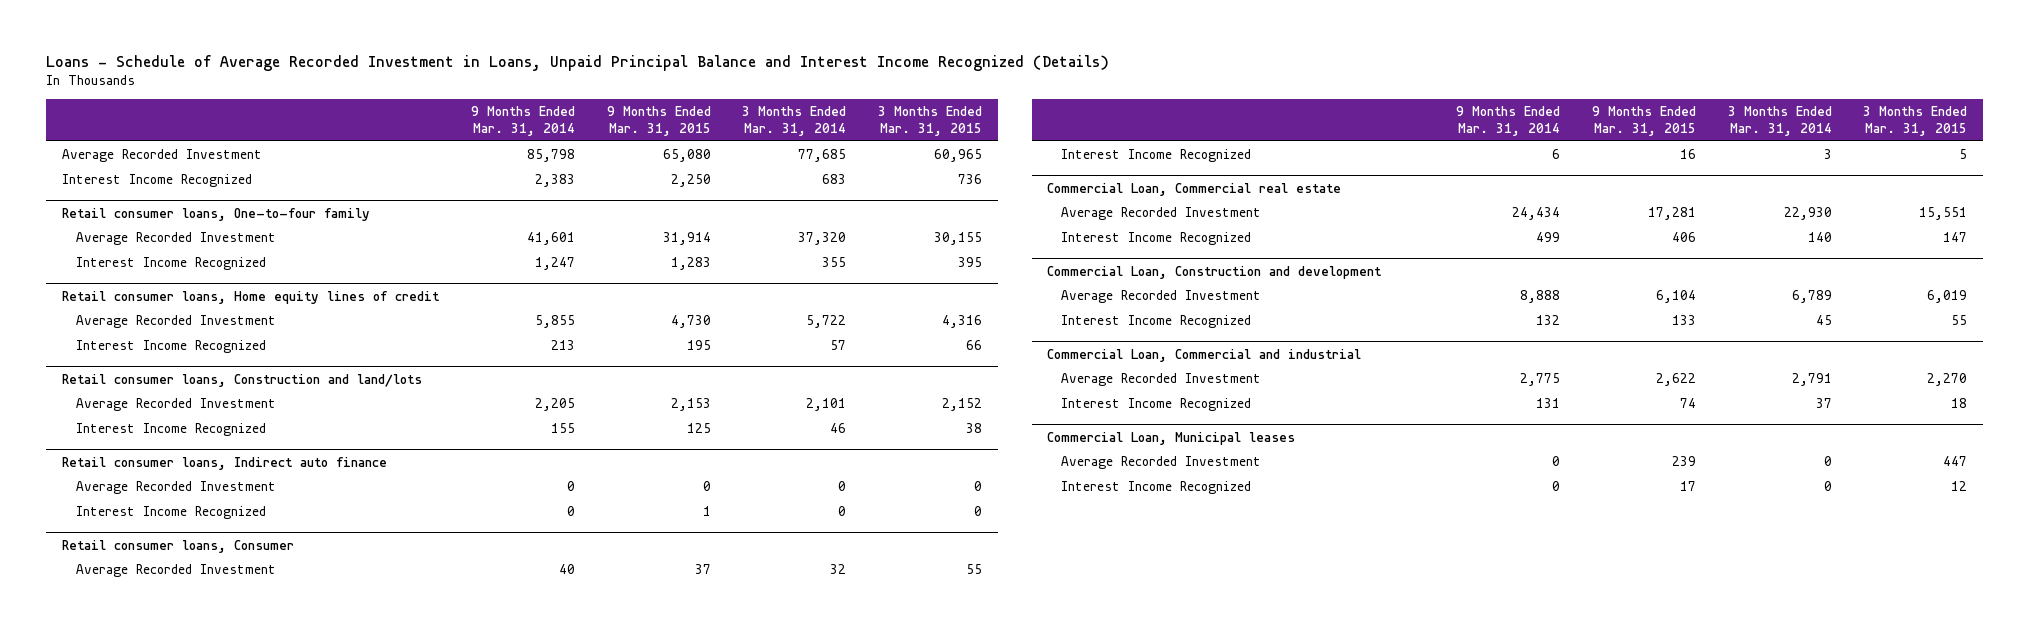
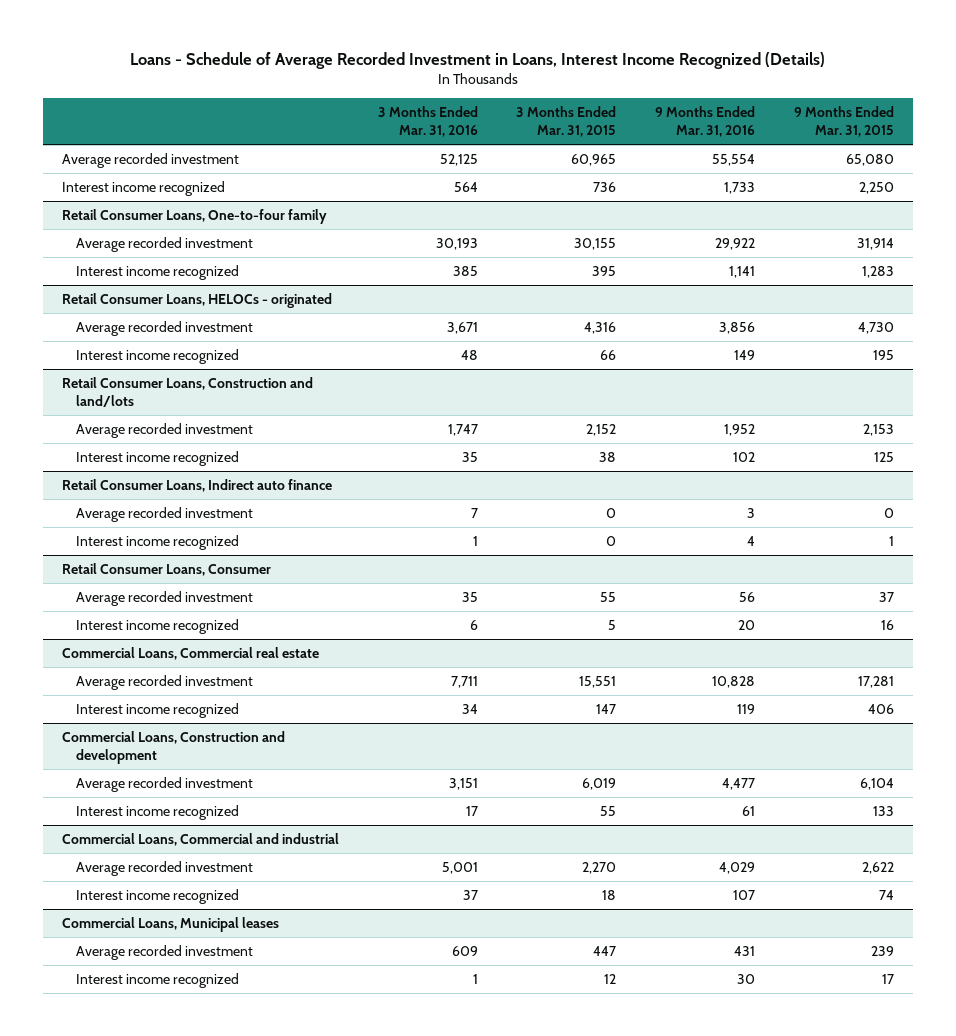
- Loans - Schedule of Average Recorded Investment in Loans, Unpaid Principal Balance and Interest Income Recognized (Details)
+ Loans - Schedule of Average Recorded Investment in Loans, Interest Income Recognized (Details)
- | 9 Months Ended Mar. 31, 2014 | 9 Months Ended Mar. 31, 2015 | 3 Months Ended Mar. 31, 2014 | 3 Months Ended Mar. 31, 2015
+ | 3 Months Ended Mar. 31, 2016 | 3 Months Ended Mar. 31, 2015 | 9 Months Ended Mar. 31, 2016 | 9 Months Ended Mar. 31, 2015
- Average Recorded Investment | 85,798 | 65,080 | 77,685 | 60,965
- Interest Income Recognized | 2,383 | 2,250 | 683 | 736
- Retail consumer loans, One-to-four family
- Average Recorded Investment | 41,601 | 31,914 | 37,320 | 30,155
- Interest Income Recognized | 1,247 | 1,283 | 355 | 395
- Retail consumer loans, Home equity lines of credit
- Average Recorded Investment | 5,855 | 4,730 | 5,722 | 4,316
- Interest Income Recognized | 213 | 195 | 57 | 66
- Retail consumer loans, Construction and land/lots
- Average Recorded Investment | 2,205 | 2,153 | 2,101 | 2,152
- Interest Income Recognized | 155 | 125 | 46 | 38
- Retail consumer loans, Indirect auto finance
- Average Recorded Investment | 0 | 0 | 0 | 0
- Interest Income Recognized | 0 | 1 | 0 | 0
- Retail consumer loans, Consumer
- Average Recorded Investment | 40 | 37 | 32 | 55
- Interest Income Recognized | 6 | 16 | 3 | 5
- Commercial Loan, Commercial real estate
- Average Recorded Investment | 24,434 | 17,281 | 22,930 | 15,551
- Interest Income Recognized | 499 | 406 | 140 | 147
- Commercial Loan, Construction and development
- Average Recorded Investment | 8,888 | 6,104 | 6,789 | 6,019
- Interest Income Recognized | 132 | 133 | 45 | 55
- Commercial Loan, Commercial and industrial
- Average Recorded Investment | 2,775 | 2,622 | 2,791 | 2,270
- Interest Income Recognized | 131 | 74 | 37 | 18
- Commercial Loan, Municipal leases
- Average Recorded Investment | 0 | 239 | 0 | 447
- Interest Income Recognized | 0 | 17 | 0 | 12
+ Average recorded investment | 52,125 | 60,965 | 55,554 | 65,080
+ Interest income recognized | 564 | 736 | 1,733 | 2,250
+ Retail Consumer Loans, One-to-four family
+ Average recorded investment | 30,193 | 30,155 | 29,922 | 31,914
+ Interest income recognized | 385 | 395 | 1,141 | 1,283
+ Retail Consumer Loans, HELOCs - originated
+ Average recorded investment | 3,671 | 4,316 | 3,856 | 4,730
+ Interest income recognized | 48 | 66 | 149 | 195
+ Retail Consumer Loans, Construction and land/lots
+ Average recorded investment | 1,747 | 2,152 | 1,952 | 2,153
+ Interest income recognized | 35 | 38 | 102 | 125
+ Retail Consumer Loans, Indirect auto finance
+ Average recorded investment | 7 | 0 | 3 | 0
+ Interest income recognized | 1 | 0 | 4 | 1
+ Retail Consumer Loans, Consumer
+ Average recorded investment | 35 | 55 | 56 | 37
+ Interest income recognized | 6 | 5 | 20 | 16
+ Commercial Loans, Commercial real estate
+ Average recorded investment | 7,711 | 15,551 | 10,828 | 17,281
+ Interest income recognized | 34 | 147 | 119 | 406
+ Commercial Loans, Construction and development
+ Average recorded investment | 3,151 | 6,019 | 4,477 | 6,104
+ Interest income recognized | 17 | 55 | 61 | 133
+ Commercial Loans, Commercial and industrial
+ Average recorded investment | 5,001 | 2,270 | 4,029 | 2,622
+ Interest income recognized | 37 | 18 | 107 | 74
+ Commercial Loans, Municipal leases
+ Average recorded investment | 609 | 447 | 431 | 239
+ Interest income recognized | 1 | 12 | 30 | 17

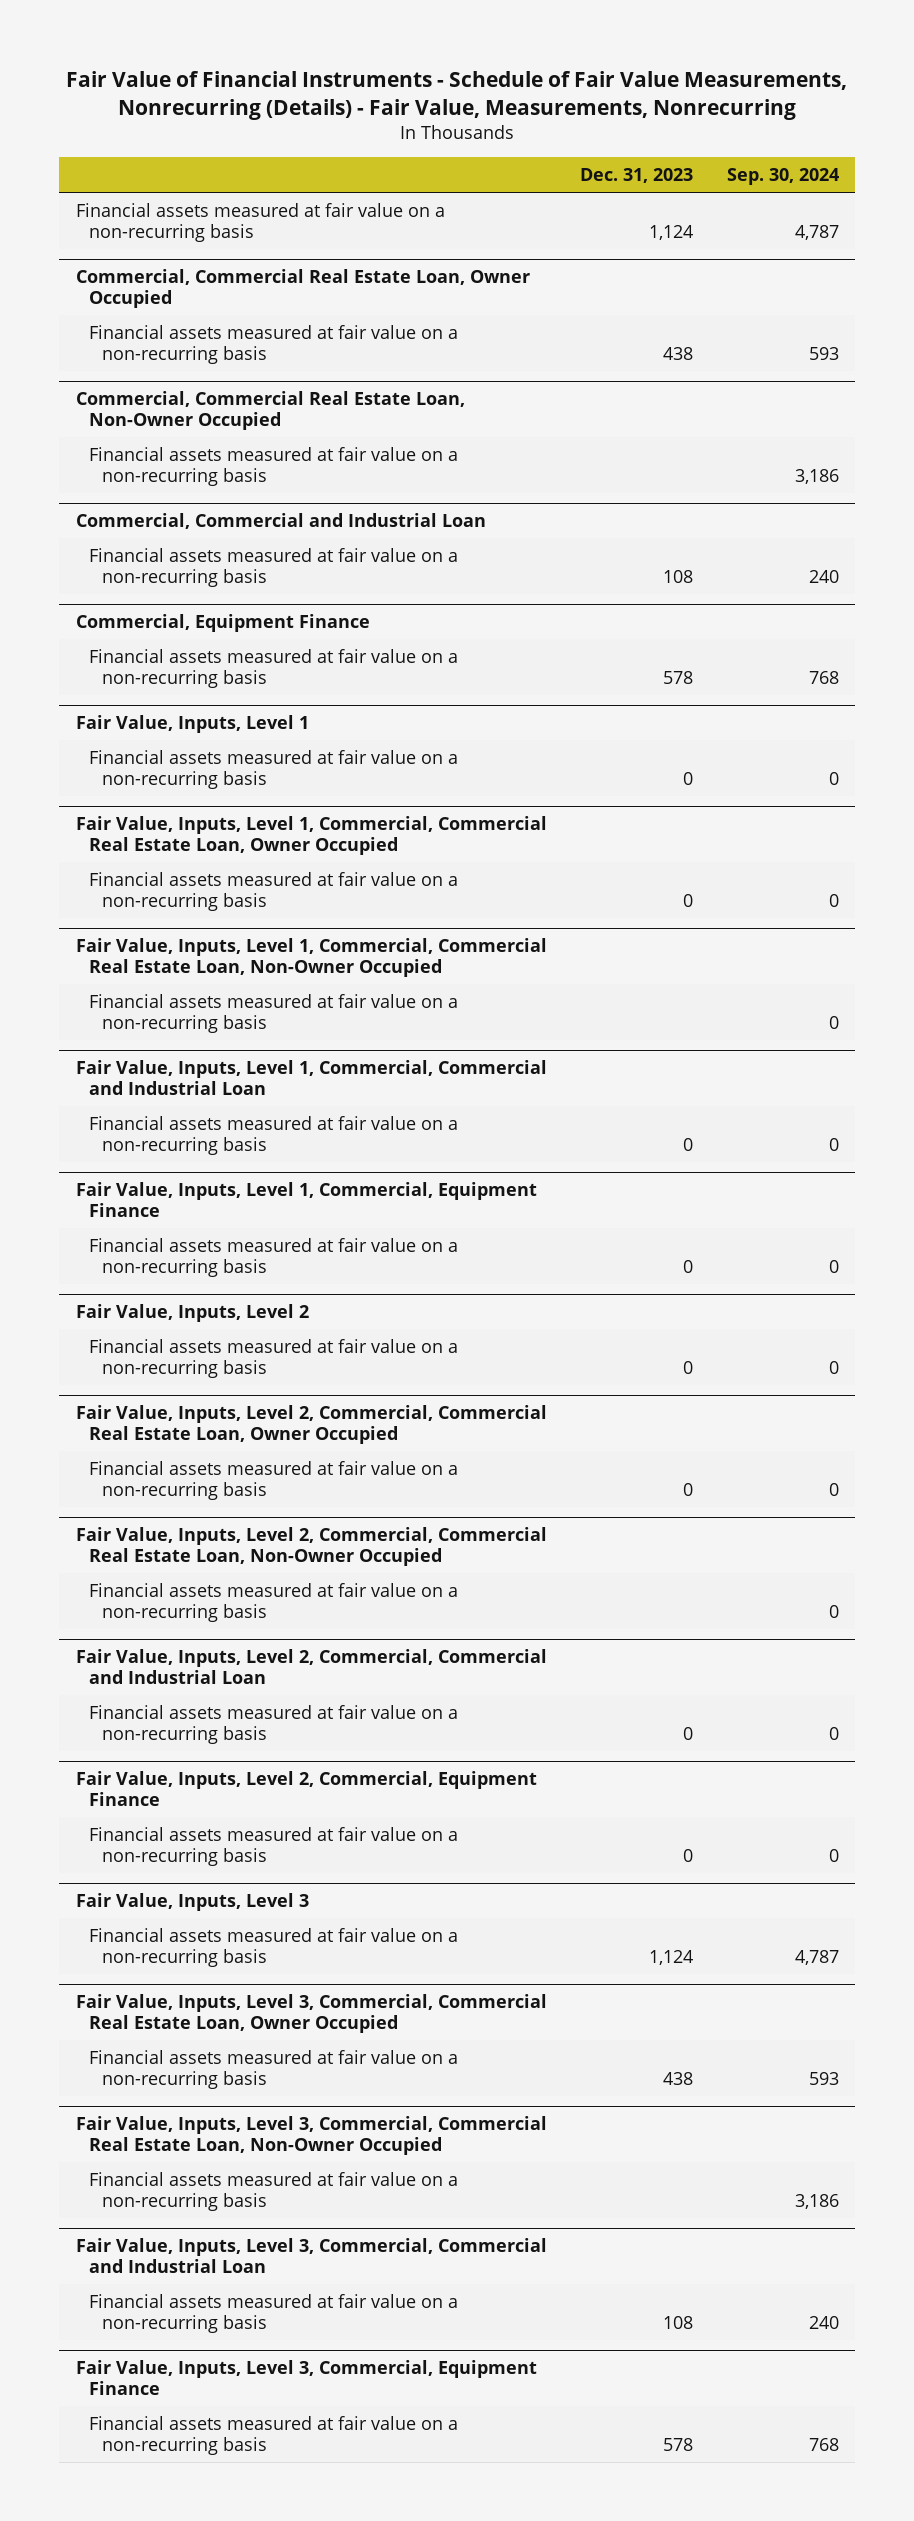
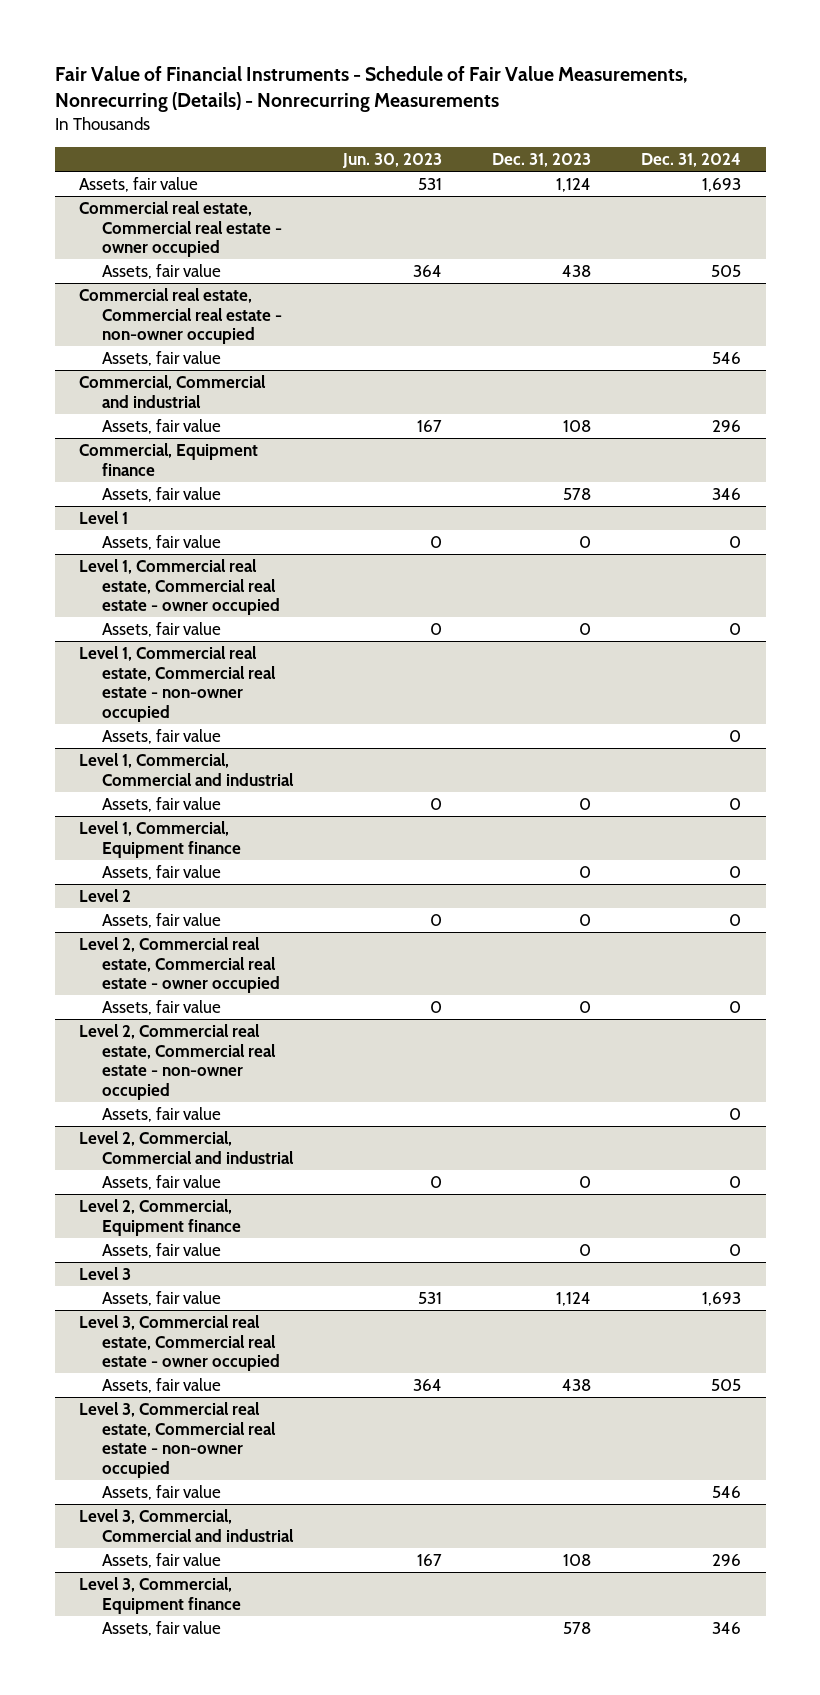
- Fair Value of Financial Instruments - Schedule of Fair Value Measurements, Nonrecurring (Details) - Fair Value, Measurements, Nonrecurring
+ Fair Value of Financial Instruments - Schedule of Fair Value Measurements, Nonrecurring (Details) - Nonrecurring Measurements
- | Dec. 31, 2023 | Sep. 30, 2024
+ | Jun. 30, 2023 | Dec. 31, 2023 | Dec. 31, 2024
- Financial assets measured at fair value on a non-recurring basis | 1,124 | 4,787
- Commercial, Commercial Real Estate Loan, Owner Occupied
- Financial assets measured at fair value on a non-recurring basis | 438 | 593
- Commercial, Commercial Real Estate Loan, Non-Owner Occupied
- Financial assets measured at fair value on a non-recurring basis | | 3,186
- Commercial, Commercial and Industrial Loan
- Financial assets measured at fair value on a non-recurring basis | 108 | 240
- Commercial, Equipment Finance
- Financial assets measured at fair value on a non-recurring basis | 578 | 768
- Fair Value, Inputs, Level 1
- Financial assets measured at fair value on a non-recurring basis | 0 | 0
- Fair Value, Inputs, Level 1, Commercial, Commercial Real Estate Loan, Owner Occupied
- Financial assets measured at fair value on a non-recurring basis | 0 | 0
- Fair Value, Inputs, Level 1, Commercial, Commercial Real Estate Loan, Non-Owner Occupied
- Financial assets measured at fair value on a non-recurring basis | | 0
- Fair Value, Inputs, Level 1, Commercial, Commercial and Industrial Loan
- Financial assets measured at fair value on a non-recurring basis | 0 | 0
- Fair Value, Inputs, Level 1, Commercial, Equipment Finance
- Financial assets measured at fair value on a non-recurring basis | 0 | 0
- Fair Value, Inputs, Level 2
- Financial assets measured at fair value on a non-recurring basis | 0 | 0
- Fair Value, Inputs, Level 2, Commercial, Commercial Real Estate Loan, Owner Occupied
- Financial assets measured at fair value on a non-recurring basis | 0 | 0
- Fair Value, Inputs, Level 2, Commercial, Commercial Real Estate Loan, Non-Owner Occupied
- Financial assets measured at fair value on a non-recurring basis | | 0
- Fair Value, Inputs, Level 2, Commercial, Commercial and Industrial Loan
- Financial assets measured at fair value on a non-recurring basis | 0 | 0
- Fair Value, Inputs, Level 2, Commercial, Equipment Finance
- Financial assets measured at fair value on a non-recurring basis | 0 | 0
- Fair Value, Inputs, Level 3
- Financial assets measured at fair value on a non-recurring basis | 1,124 | 4,787
- Fair Value, Inputs, Level 3, Commercial, Commercial Real Estate Loan, Owner Occupied
- Financial assets measured at fair value on a non-recurring basis | 438 | 593
- Fair Value, Inputs, Level 3, Commercial, Commercial Real Estate Loan, Non-Owner Occupied
- Financial assets measured at fair value on a non-recurring basis | | 3,186
- Fair Value, Inputs, Level 3, Commercial, Commercial and Industrial Loan
- Financial assets measured at fair value on a non-recurring basis | 108 | 240
- Fair Value, Inputs, Level 3, Commercial, Equipment Finance
- Financial assets measured at fair value on a non-recurring basis | 578 | 768
+ Assets, fair value | 531 | 1,124 | 1,693
+ Commercial real estate, Commercial real estate - owner occupied
+ Assets, fair value | 364 | 438 | 505
+ Commercial real estate, Commercial real estate - non-owner occupied
+ Assets, fair value | | | 546
+ Commercial, Commercial and industrial
+ Assets, fair value | 167 | 108 | 296
+ Commercial, Equipment finance
+ Assets, fair value | | 578 | 346
+ Level 1
+ Assets, fair value | 0 | 0 | 0
+ Level 1, Commercial real estate, Commercial real estate - owner occupied
+ Assets, fair value | 0 | 0 | 0
+ Level 1, Commercial real estate, Commercial real estate - non-owner occupied
+ Assets, fair value | | | 0
+ Level 1, Commercial, Commercial and industrial
+ Assets, fair value | 0 | 0 | 0
+ Level 1, Commercial, Equipment finance
+ Assets, fair value | | 0 | 0
+ Level 2
+ Assets, fair value | 0 | 0 | 0
+ Level 2, Commercial real estate, Commercial real estate - owner occupied
+ Assets, fair value | 0 | 0 | 0
+ Level 2, Commercial real estate, Commercial real estate - non-owner occupied
+ Assets, fair value | | | 0
+ Level 2, Commercial, Commercial and industrial
+ Assets, fair value | 0 | 0 | 0
+ Level 2, Commercial, Equipment finance
+ Assets, fair value | | 0 | 0
+ Level 3
+ Assets, fair value | 531 | 1,124 | 1,693
+ Level 3, Commercial real estate, Commercial real estate - owner occupied
+ Assets, fair value | 364 | 438 | 505
+ Level 3, Commercial real estate, Commercial real estate - non-owner occupied
+ Assets, fair value | | | 546
+ Level 3, Commercial, Commercial and industrial
+ Assets, fair value | 167 | 108 | 296
+ Level 3, Commercial, Equipment finance
+ Assets, fair value | | 578 | 346

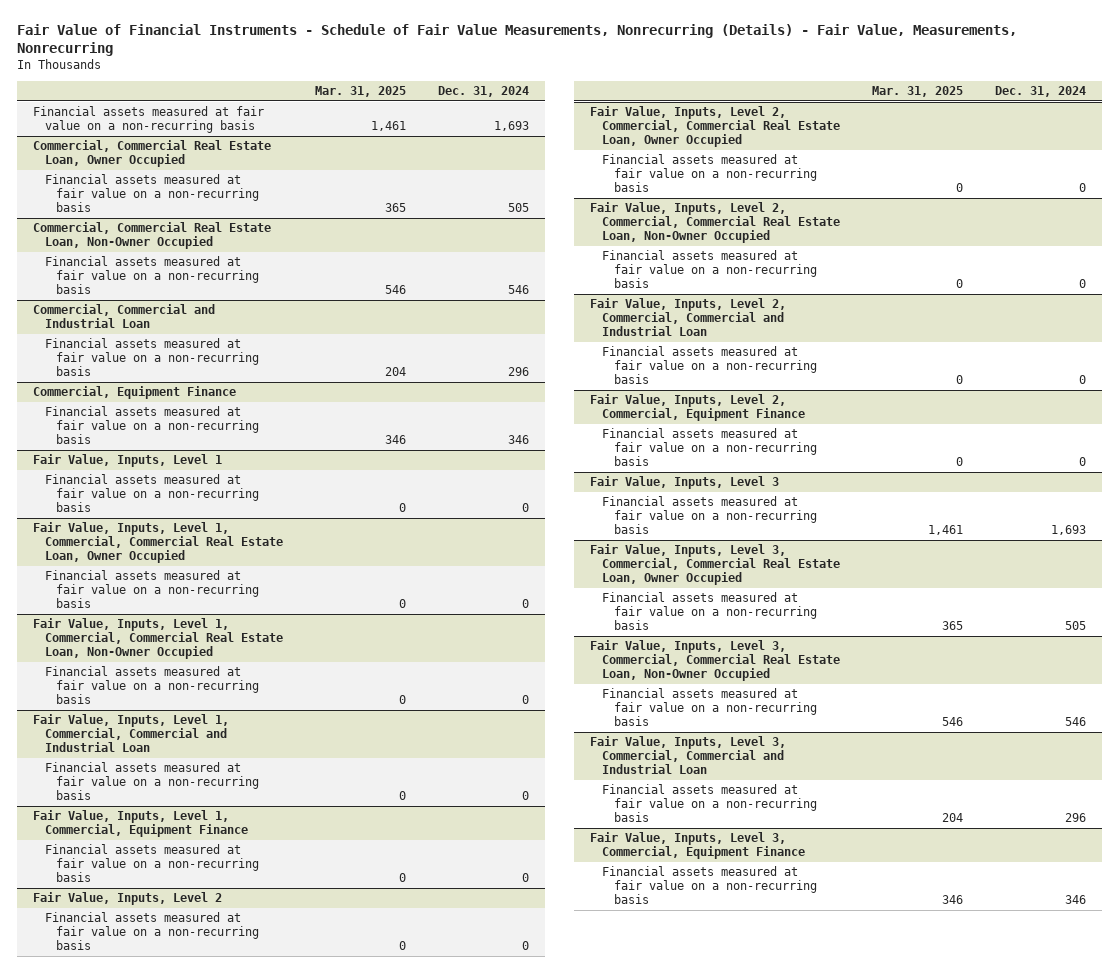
- Fair Value of Financial Instruments - Schedule of Fair Value Measurements, Nonrecurring (Details) - Nonrecurring Measurements
+ Fair Value of Financial Instruments - Schedule of Fair Value Measurements, Nonrecurring (Details) - Fair Value, Measurements, Nonrecurring
- | Jun. 30, 2023 | Dec. 31, 2023 | Dec. 31, 2024
+ | Mar. 31, 2025 | Dec. 31, 2024
- Assets, fair value | 531 | 1,124 | 1,693
- Commercial real estate, Commercial real estate - owner occupied
- Assets, fair value | 364 | 438 | 505
- Commercial real estate, Commercial real estate - non-owner occupied
- Assets, fair value | | | 546
- Commercial, Commercial and industrial
- Assets, fair value | 167 | 108 | 296
- Commercial, Equipment finance
- Assets, fair value | | 578 | 346
- Level 1
- Assets, fair value | 0 | 0 | 0
- Level 1, Commercial real estate, Commercial real estate - owner occupied
- Assets, fair value | 0 | 0 | 0
- Level 1, Commercial real estate, Commercial real estate - non-owner occupied
- Assets, fair value | | | 0
- Level 1, Commercial, Commercial and industrial
- Assets, fair value | 0 | 0 | 0
- Level 1, Commercial, Equipment finance
- Assets, fair value | | 0 | 0
- Level 2
- Assets, fair value | 0 | 0 | 0
- Level 2, Commercial real estate, Commercial real estate - owner occupied
- Assets, fair value | 0 | 0 | 0
- Level 2, Commercial real estate, Commercial real estate - non-owner occupied
- Assets, fair value | | | 0
- Level 2, Commercial, Commercial and industrial
- Assets, fair value | 0 | 0 | 0
- Level 2, Commercial, Equipment finance
- Assets, fair value | | 0 | 0
- Level 3
- Assets, fair value | 531 | 1,124 | 1,693
- Level 3, Commercial real estate, Commercial real estate - owner occupied
- Assets, fair value | 364 | 438 | 505
- Level 3, Commercial real estate, Commercial real estate - non-owner occupied
- Assets, fair value | | | 546
- Level 3, Commercial, Commercial and industrial
- Assets, fair value | 167 | 108 | 296
- Level 3, Commercial, Equipment finance
- Assets, fair value | | 578 | 346
+ Financial assets measured at fair value on a non-recurring basis | 1,461 | 1,693
+ Commercial, Commercial Real Estate Loan, Owner Occupied
+ Financial assets measured at fair value on a non-recurring basis | 365 | 505
+ Commercial, Commercial Real Estate Loan, Non-Owner Occupied
+ Financial assets measured at fair value on a non-recurring basis | 546 | 546
+ Commercial, Commercial and Industrial Loan
+ Financial assets measured at fair value on a non-recurring basis | 204 | 296
+ Commercial, Equipment Finance
+ Financial assets measured at fair value on a non-recurring basis | 346 | 346
+ Fair Value, Inputs, Level 1
+ Financial assets measured at fair value on a non-recurring basis | 0 | 0
+ Fair Value, Inputs, Level 1, Commercial, Commercial Real Estate Loan, Owner Occupied
+ Financial assets measured at fair value on a non-recurring basis | 0 | 0
+ Fair Value, Inputs, Level 1, Commercial, Commercial Real Estate Loan, Non-Owner Occupied
+ Financial assets measured at fair value on a non-recurring basis | 0 | 0
+ Fair Value, Inputs, Level 1, Commercial, Commercial and Industrial Loan
+ Financial assets measured at fair value on a non-recurring basis | 0 | 0
+ Fair Value, Inputs, Level 1, Commercial, Equipment Finance
+ Financial assets measured at fair value on a non-recurring basis | 0 | 0
+ Fair Value, Inputs, Level 2
+ Financial assets measured at fair value on a non-recurring basis | 0 | 0
+ Fair Value, Inputs, Level 2, Commercial, Commercial Real Estate Loan, Owner Occupied
+ Financial assets measured at fair value on a non-recurring basis | 0 | 0
+ Fair Value, Inputs, Level 2, Commercial, Commercial Real Estate Loan, Non-Owner Occupied
+ Financial assets measured at fair value on a non-recurring basis | 0 | 0
+ Fair Value, Inputs, Level 2, Commercial, Commercial and Industrial Loan
+ Financial assets measured at fair value on a non-recurring basis | 0 | 0
+ Fair Value, Inputs, Level 2, Commercial, Equipment Finance
+ Financial assets measured at fair value on a non-recurring basis | 0 | 0
+ Fair Value, Inputs, Level 3
+ Financial assets measured at fair value on a non-recurring basis | 1,461 | 1,693
+ Fair Value, Inputs, Level 3, Commercial, Commercial Real Estate Loan, Owner Occupied
+ Financial assets measured at fair value on a non-recurring basis | 365 | 505
+ Fair Value, Inputs, Level 3, Commercial, Commercial Real Estate Loan, Non-Owner Occupied
+ Financial assets measured at fair value on a non-recurring basis | 546 | 546
+ Fair Value, Inputs, Level 3, Commercial, Commercial and Industrial Loan
+ Financial assets measured at fair value on a non-recurring basis | 204 | 296
+ Fair Value, Inputs, Level 3, Commercial, Equipment Finance
+ Financial assets measured at fair value on a non-recurring basis | 346 | 346

